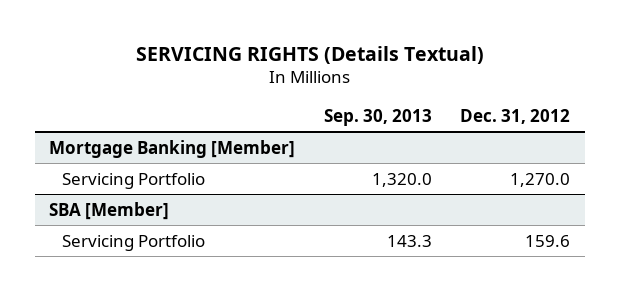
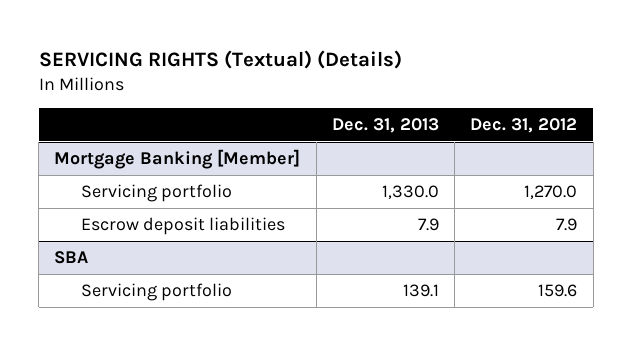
- SERVICING RIGHTS (Details Textual)
+ SERVICING RIGHTS (Textual) (Details)
- | Sep. 30, 2013 | Dec. 31, 2012
+ | Dec. 31, 2013 | Dec. 31, 2012
@ Mortgage Banking [Member]
- Servicing Portfolio | 1,320.0 | 1,270.0
- SBA [Member]
- Servicing Portfolio | 143.3 | 159.6
@ Mortgage Banking [Member]
+ Servicing portfolio | 1,330.0 | 1,270.0
+ Escrow deposit liabilities | 7.9 | 7.9
+ SBA
+ Servicing portfolio | 139.1 | 159.6

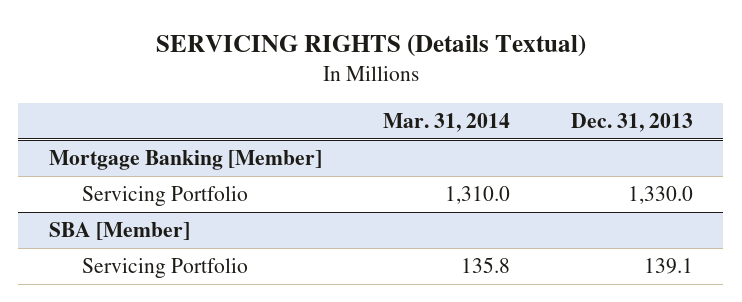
- SERVICING RIGHTS (Textual) (Details)
+ SERVICING RIGHTS (Details Textual)
- | Dec. 31, 2013 | Dec. 31, 2012
+ | Mar. 31, 2014 | Dec. 31, 2013
@ Mortgage Banking [Member]
- Servicing portfolio | 1,330.0 | 1,270.0
- Escrow deposit liabilities | 7.9 | 7.9
- SBA
- Servicing portfolio | 139.1 | 159.6
@ Mortgage Banking [Member]
+ Servicing Portfolio | 1,310.0 | 1,330.0
+ SBA [Member]
+ Servicing Portfolio | 135.8 | 139.1

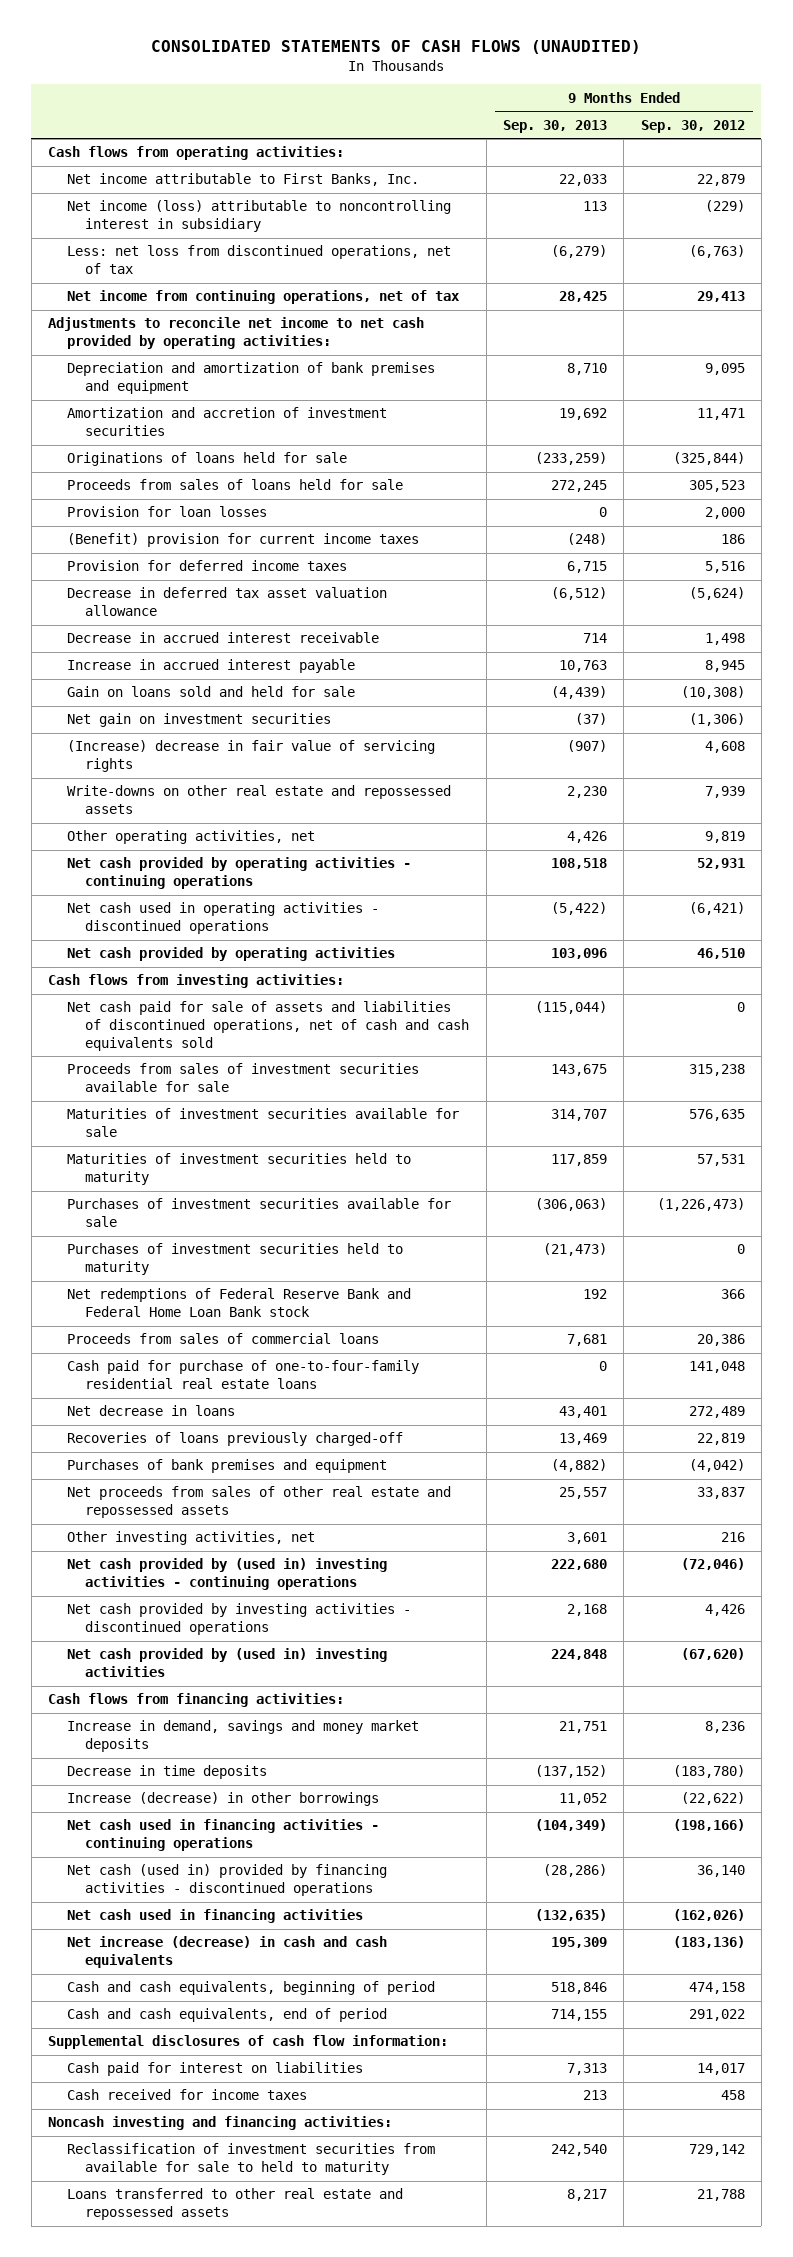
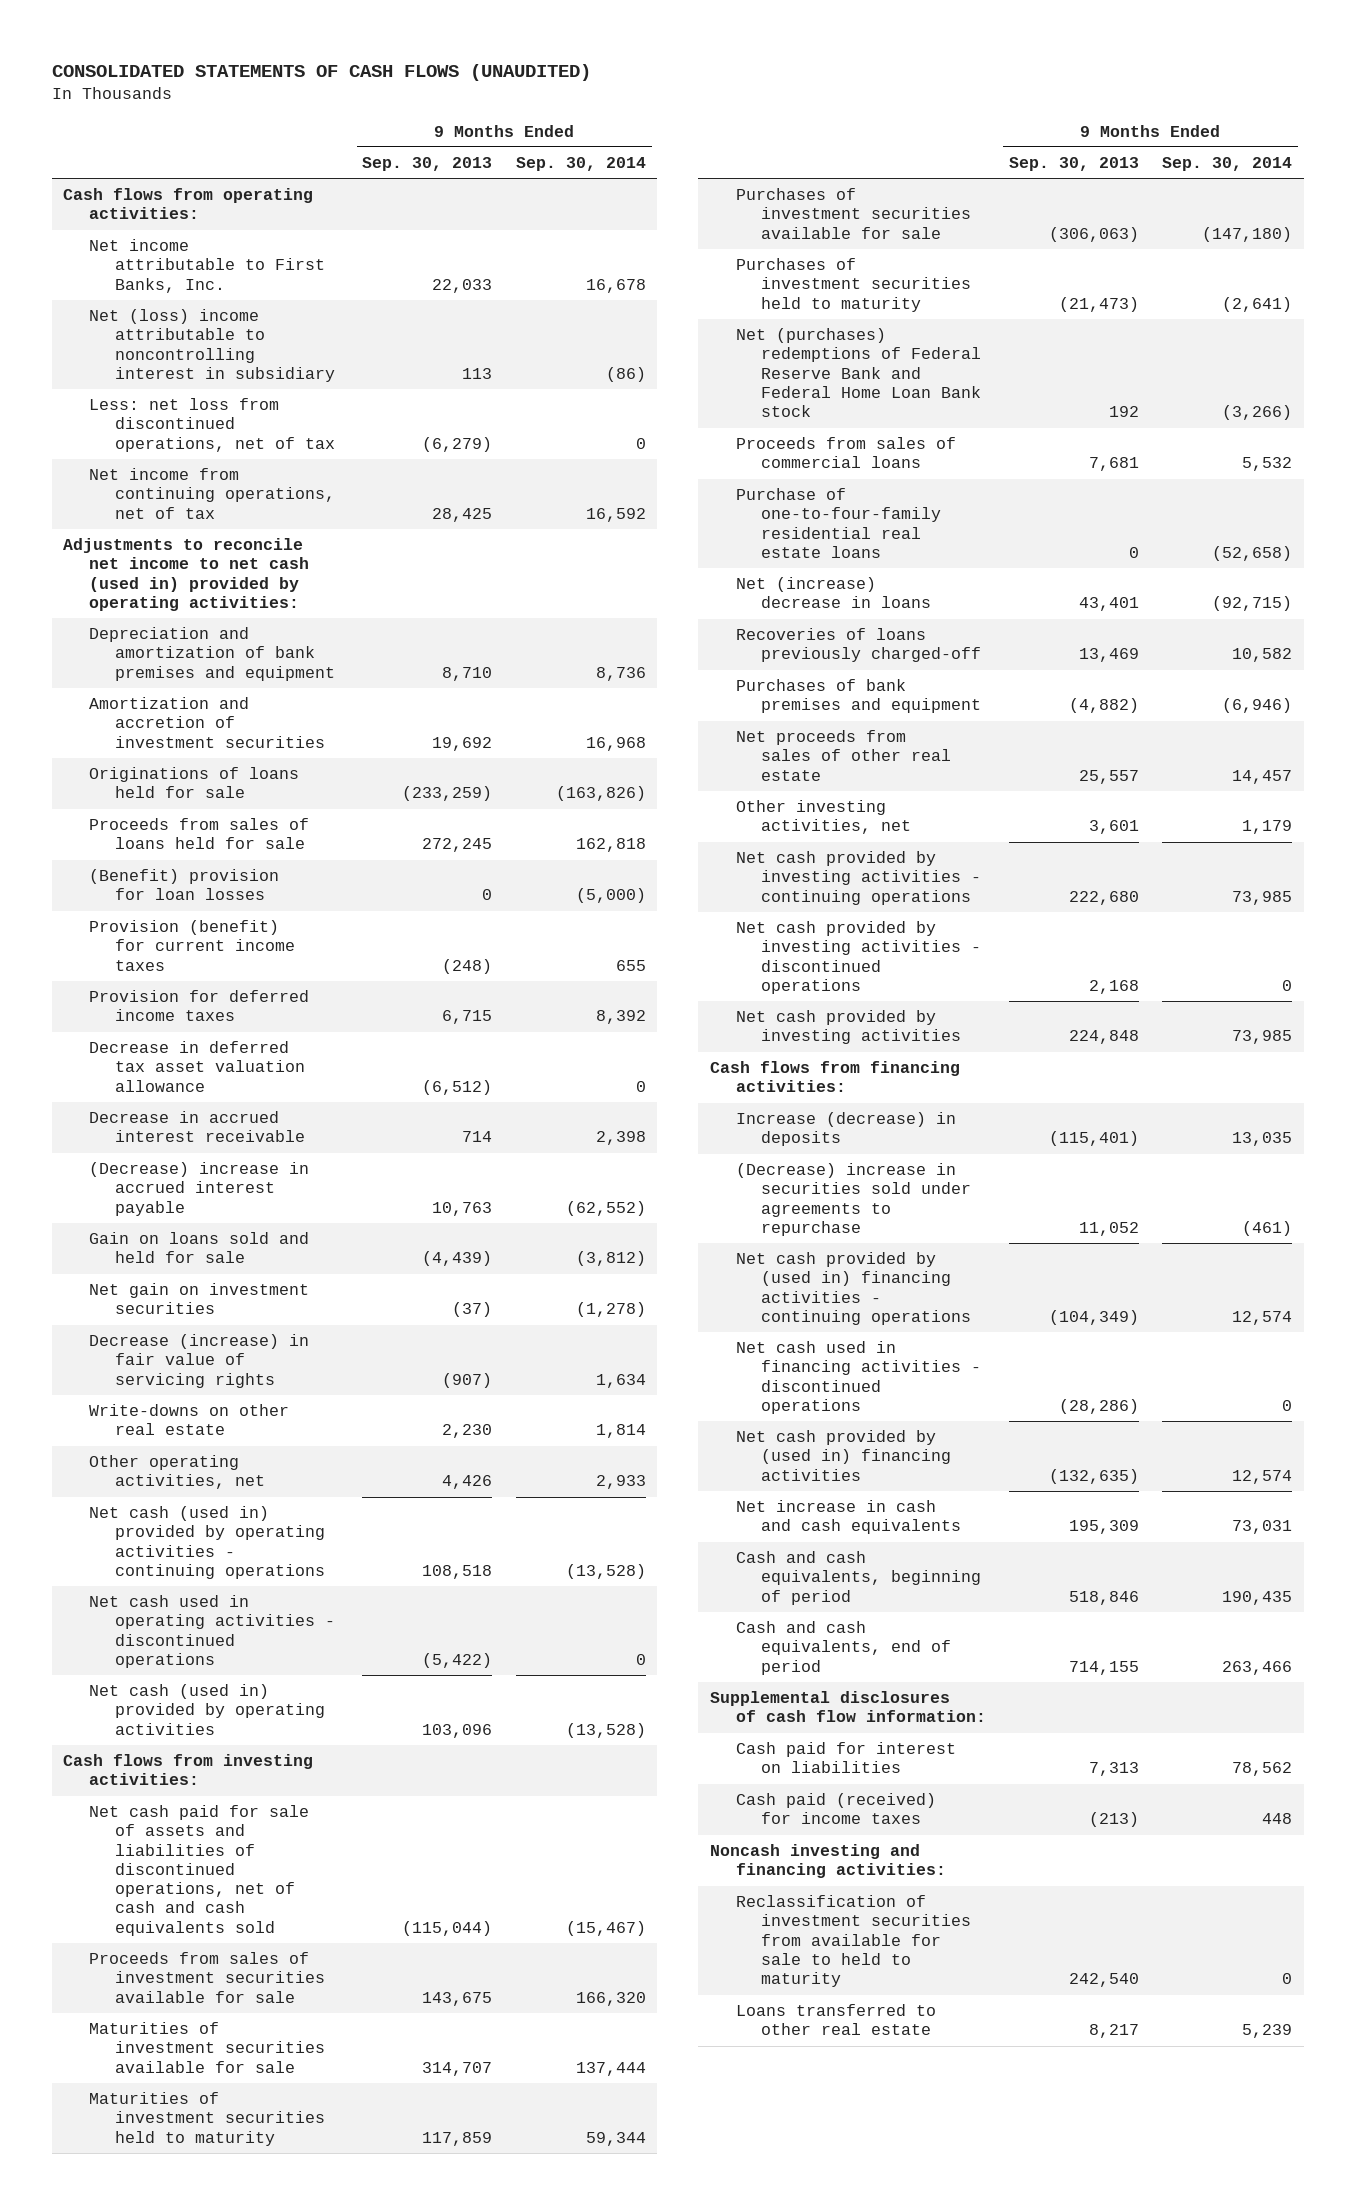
- | 9 Months Ended Sep. 30, 2013 | 9 Months Ended Sep. 30, 2012
+ | 9 Months Ended Sep. 30, 2013 | 9 Months Ended Sep. 30, 2014
- Net income (loss) attributable to noncontrolling interest in subsidiary | 113 | (229)
+ Net (loss) income attributable to noncontrolling interest in subsidiary | 113 | (86)
- Adjustments to reconcile net income to net cash provided by operating activities:
+ Adjustments to reconcile net income to net cash (used in) provided by operating activities:
- Provision for loan losses | 0 | 2,000
- (Benefit) provision for current income taxes | (248) | 186
+ (Benefit) provision for loan losses | 0 | (5,000)
+ Provision (benefit) for current income taxes | (248) | 655
- Increase in accrued interest payable | 10,763 | 8,945
+ (Decrease) increase in accrued interest payable | 10,763 | (62,552)
- (Increase) decrease in fair value of servicing rights | (907) | 4,608
- Write-downs on other real estate and repossessed assets | 2,230 | 7,939
+ Decrease (increase) in fair value of servicing rights | (907) | 1,634
+ Write-downs on other real estate | 2,230 | 1,814
- Net cash provided by operating activities - continuing operations | 108,518 | 52,931
+ Net cash (used in) provided by operating activities - continuing operations | 108,518 | (13,528)
- Net cash provided by operating activities | 103,096 | 46,510
+ Net cash (used in) provided by operating activities | 103,096 | (13,528)
- Net redemptions of Federal Reserve Bank and Federal Home Loan Bank stock | 192 | 366
+ Net (purchases) redemptions of Federal Reserve Bank and Federal Home Loan Bank stock | 192 | (3,266)
- Cash paid for purchase of one-to-four-family residential real estate loans | 0 | 141,048
- Net decrease in loans | 43,401 | 272,489
+ Purchase of one-to-four-family residential real estate loans | 0 | (52,658)
+ Net (increase) decrease in loans | 43,401 | (92,715)
- Net proceeds from sales of other real estate and repossessed assets | 25,557 | 33,837
+ Net proceeds from sales of other real estate | 25,557 | 14,457
- Net cash provided by (used in) investing activities - continuing operations | 222,680 | (72,046)
+ Net cash provided by investing activities - continuing operations | 222,680 | 73,985
- Net cash provided by (used in) investing activities | 224,848 | (67,620)
+ Net cash provided by investing activities | 224,848 | 73,985
- Increase in demand, savings and money market deposits | 21,751 | 8,236
- Decrease in time deposits | (137,152) | (183,780)
- Increase (decrease) in other borrowings | 11,052 | (22,622)
- Net cash used in financing activities - continuing operations | (104,349) | (198,166)
- Net cash (used in) provided by financing activities - discontinued operations | (28,286) | 36,140
- Net cash used in financing activities | (132,635) | (162,026)
- Net increase (decrease) in cash and cash equivalents | 195,309 | (183,136)
+ Increase (decrease) in deposits | (115,401) | 13,035
+ (Decrease) increase in securities sold under agreements to repurchase | 11,052 | (461)
+ Net cash provided by (used in) financing activities - continuing operations | (104,349) | 12,574
+ Net cash used in financing activities - discontinued operations | (28,286) | 0
+ Net cash provided by (used in) financing activities | (132,635) | 12,574
+ Net increase in cash and cash equivalents | 195,309 | 73,031
- Cash received for income taxes | 213 | 458
+ Cash paid (received) for income taxes | (213) | 448
- Loans transferred to other real estate and repossessed assets | 8,217 | 21,788
+ Loans transferred to other real estate | 8,217 | 5,239

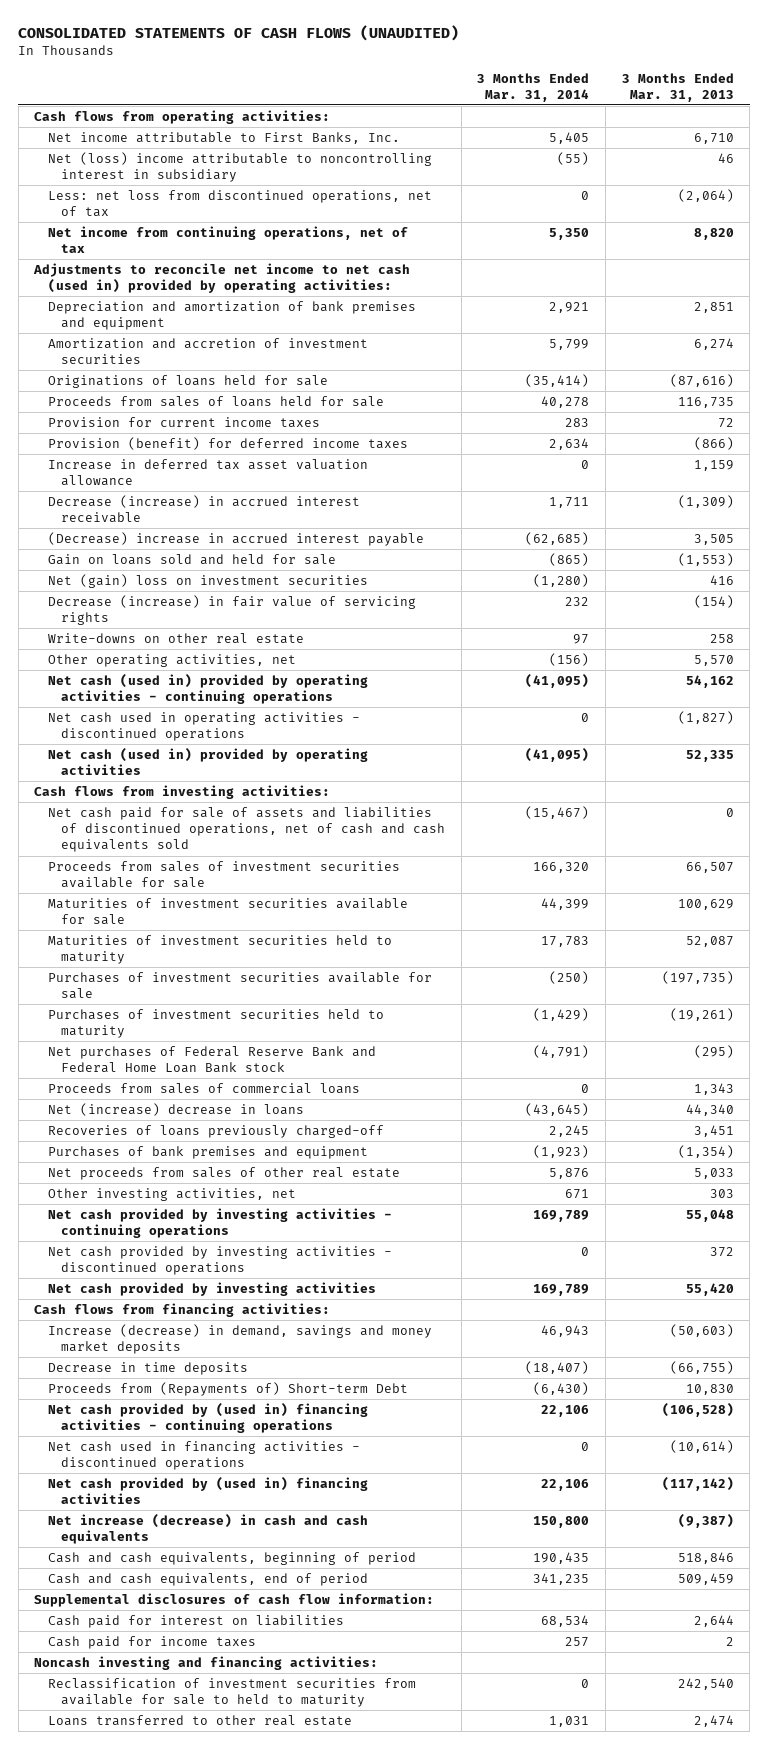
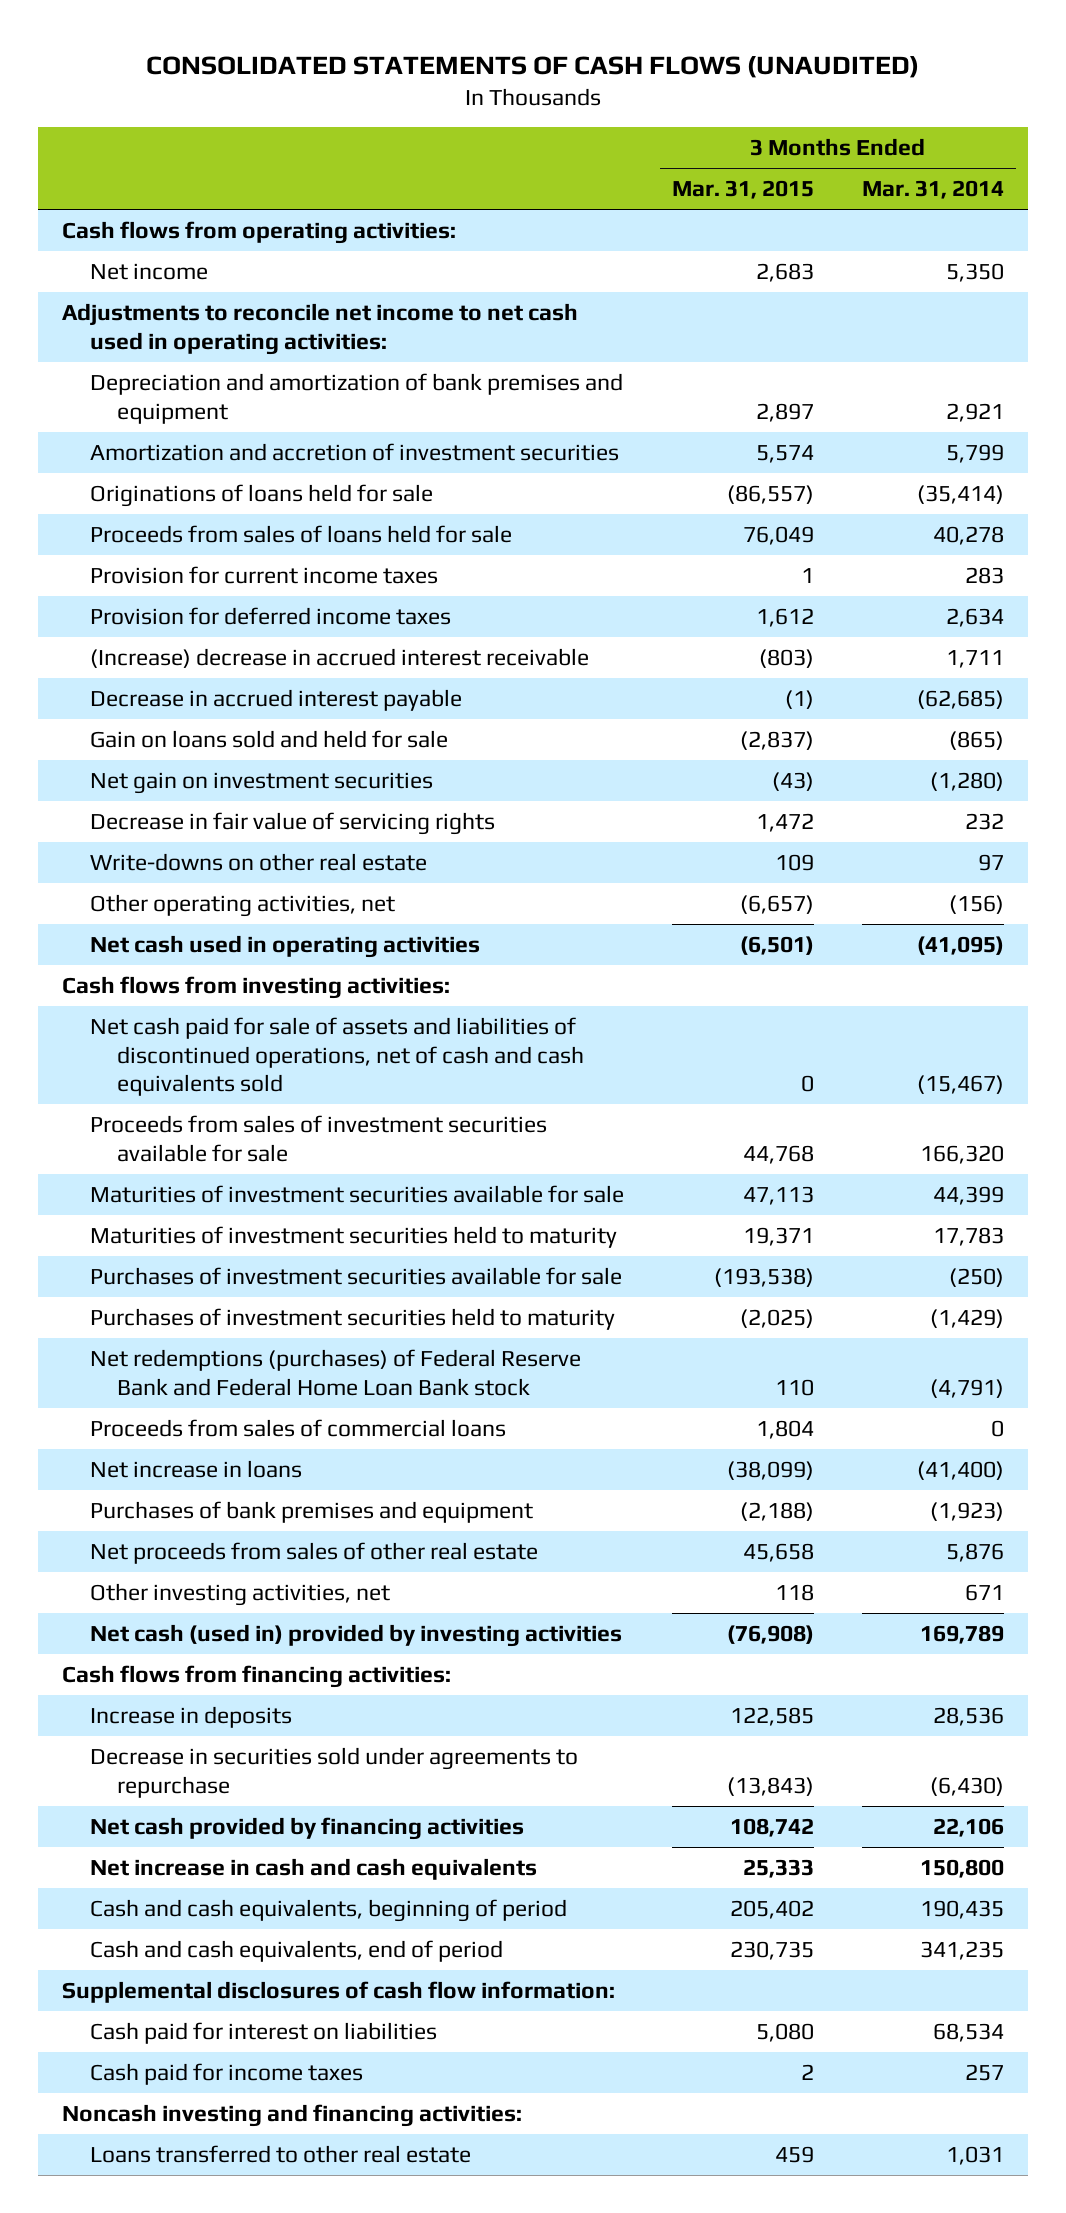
- | 3 Months Ended Mar. 31, 2014 | 3 Months Ended Mar. 31, 2013
+ | 3 Months Ended Mar. 31, 2015 | 3 Months Ended Mar. 31, 2014
- Net income attributable to First Banks, Inc. | 5,405 | 6,710
- Net (loss) income attributable to noncontrolling interest in subsidiary | (55) | 46
- Less: net loss from discontinued operations, net of tax | 0 | (2,064)
- Net income from continuing operations, net of tax | 5,350 | 8,820
- Adjustments to reconcile net income to net cash (used in) provided by operating activities:
+ Net income | 2,683 | 5,350
+ Adjustments to reconcile net income to net cash used in operating activities:
- Provision (benefit) for deferred income taxes | 2,634 | (866)
- Increase in deferred tax asset valuation allowance | 0 | 1,159
- Decrease (increase) in accrued interest receivable | 1,711 | (1,309)
- (Decrease) increase in accrued interest payable | (62,685) | 3,505
+ Provision for deferred income taxes | 1,612 | 2,634
+ (Increase) decrease in accrued interest receivable | (803) | 1,711
+ Decrease in accrued interest payable | (1) | (62,685)
- Net (gain) loss on investment securities | (1,280) | 416
- Decrease (increase) in fair value of servicing rights | 232 | (154)
+ Net gain on investment securities | (43) | (1,280)
+ Decrease in fair value of servicing rights | 1,472 | 232
- Net cash (used in) provided by operating activities - continuing operations | (41,095) | 54,162
- Net cash used in operating activities - discontinued operations | 0 | (1,827)
- Net cash (used in) provided by operating activities | (41,095) | 52,335
+ Net cash used in operating activities | (6,501) | (41,095)
- Net purchases of Federal Reserve Bank and Federal Home Loan Bank stock | (4,791) | (295)
+ Net redemptions (purchases) of Federal Reserve Bank and Federal Home Loan Bank stock | 110 | (4,791)
- Net (increase) decrease in loans | (43,645) | 44,340
- Recoveries of loans previously charged-off | 2,245 | 3,451
+ Net increase in loans | (38,099) | (41,400)
- Net cash provided by investing activities - continuing operations | 169,789 | 55,048
- Net cash provided by investing activities - discontinued operations | 0 | 372
- Net cash provided by investing activities | 169,789 | 55,420
+ Net cash (used in) provided by investing activities | (76,908) | 169,789
- Increase (decrease) in demand, savings and money market deposits | 46,943 | (50,603)
- Decrease in time deposits | (18,407) | (66,755)
- Proceeds from (Repayments of) Short-term Debt | (6,430) | 10,830
- Net cash provided by (used in) financing activities - continuing operations | 22,106 | (106,528)
- Net cash used in financing activities - discontinued operations | 0 | (10,614)
- Net cash provided by (used in) financing activities | 22,106 | (117,142)
- Net increase (decrease) in cash and cash equivalents | 150,800 | (9,387)
+ Increase in deposits | 122,585 | 28,536
+ Decrease in securities sold under agreements to repurchase | (13,843) | (6,430)
+ Net cash provided by financing activities | 108,742 | 22,106
+ Net increase in cash and cash equivalents | 25,333 | 150,800
- Reclassification of investment securities from available for sale to held to maturity | 0 | 242,540

